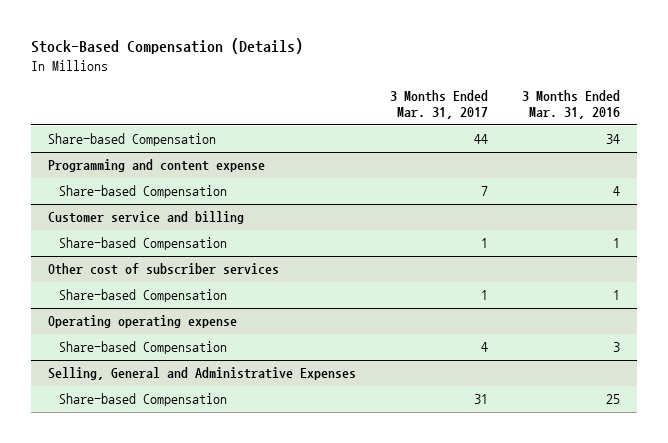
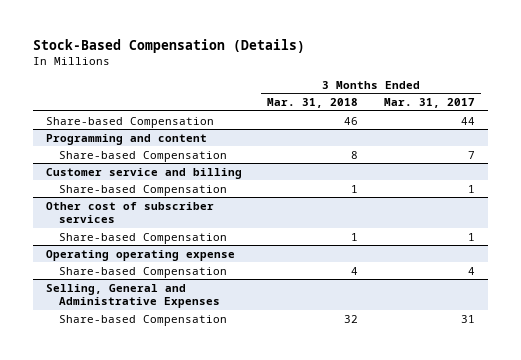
- | 3 Months Ended Mar. 31, 2017 | 3 Months Ended Mar. 31, 2016
+ | 3 Months Ended Mar. 31, 2018 | 3 Months Ended Mar. 31, 2017
- Programming and content expense
+ Programming and content

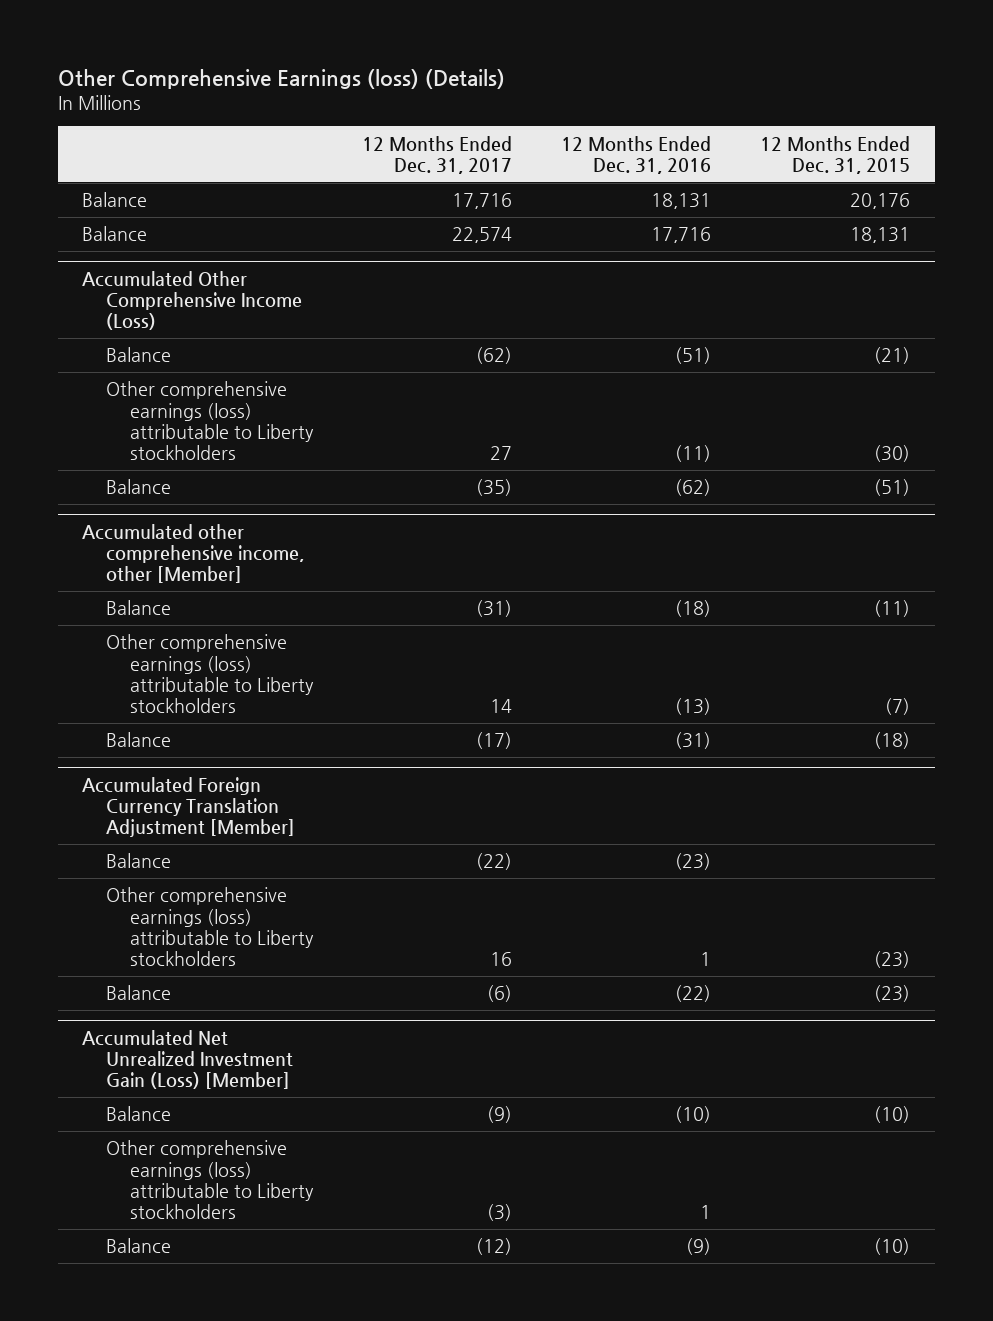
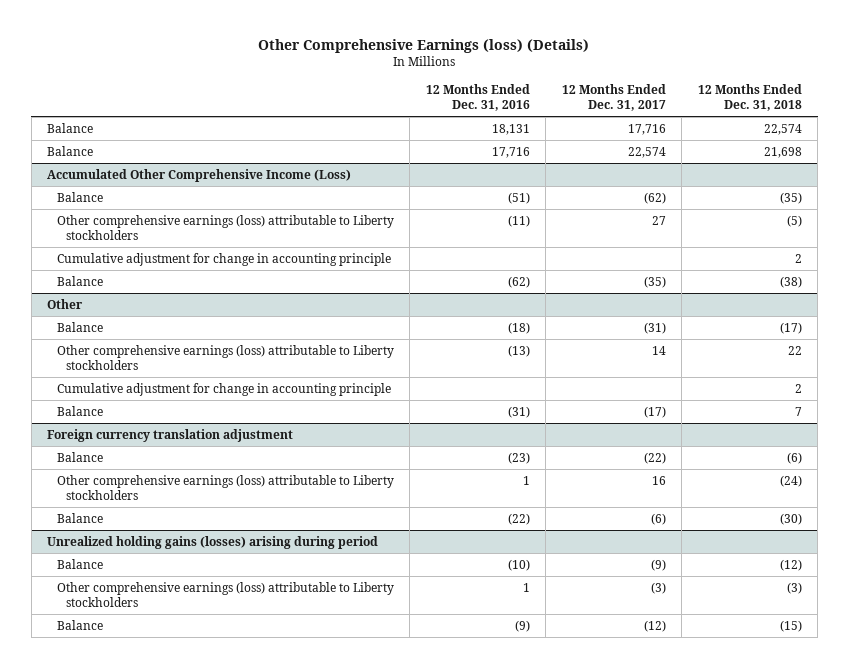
- | 12 Months Ended Dec. 31, 2017 | 12 Months Ended Dec. 31, 2016 | 12 Months Ended Dec. 31, 2015
+ | 12 Months Ended Dec. 31, 2016 | 12 Months Ended Dec. 31, 2017 | 12 Months Ended Dec. 31, 2018
@ Accumulated Other Comprehensive Income (Loss)
+ Cumulative adjustment for change in accounting principle | | | 2
- Accumulated other comprehensive income, other [Member]
+ Other
+ Cumulative adjustment for change in accounting principle | | | 2
- Accumulated Foreign Currency Translation Adjustment [Member]
+ Foreign currency translation adjustment
- Accumulated Net Unrealized Investment Gain (Loss) [Member]
+ Unrealized holding gains (losses) arising during period

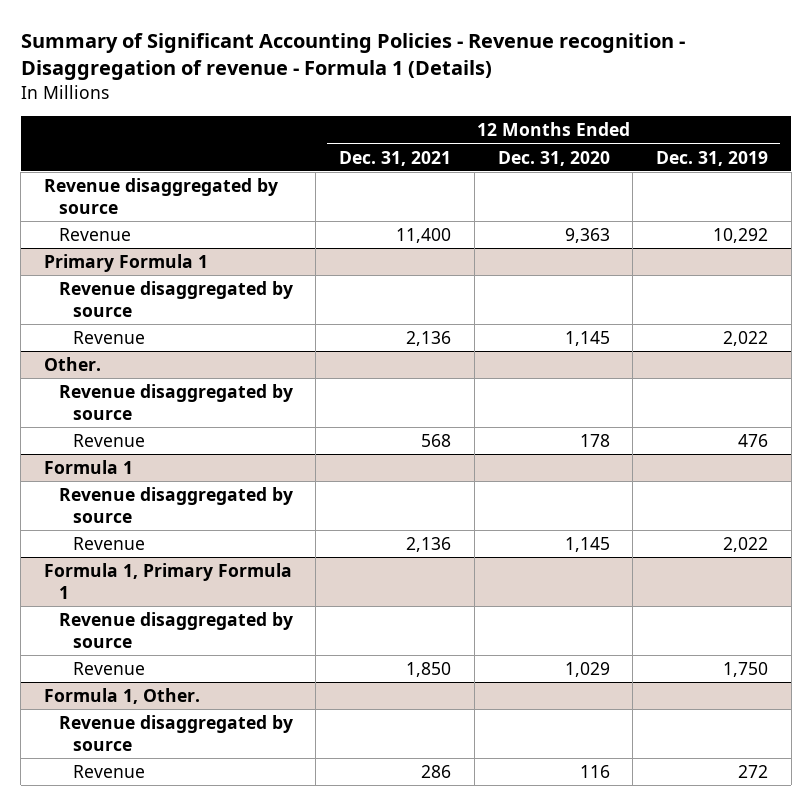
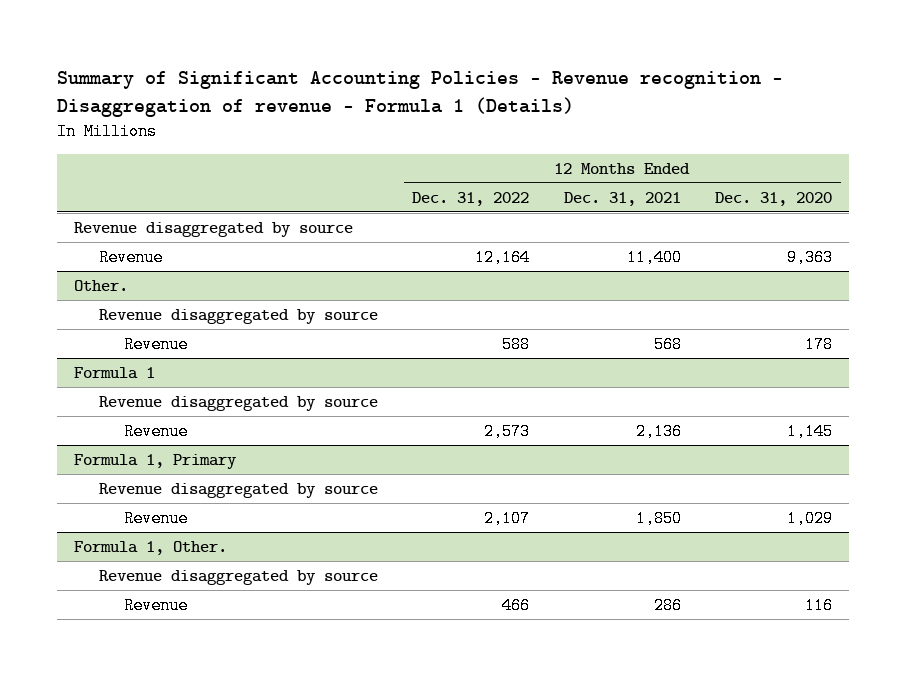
- | 12 Months Ended Dec. 31, 2021 | 12 Months Ended Dec. 31, 2020 | 12 Months Ended Dec. 31, 2019
+ | 12 Months Ended Dec. 31, 2022 | 12 Months Ended Dec. 31, 2021 | 12 Months Ended Dec. 31, 2020
- Primary Formula 1
- Revenue disaggregated by source
- Revenue | 2,136 | 1,145 | 2,022
- Formula 1, Primary Formula 1
+ Formula 1, Primary

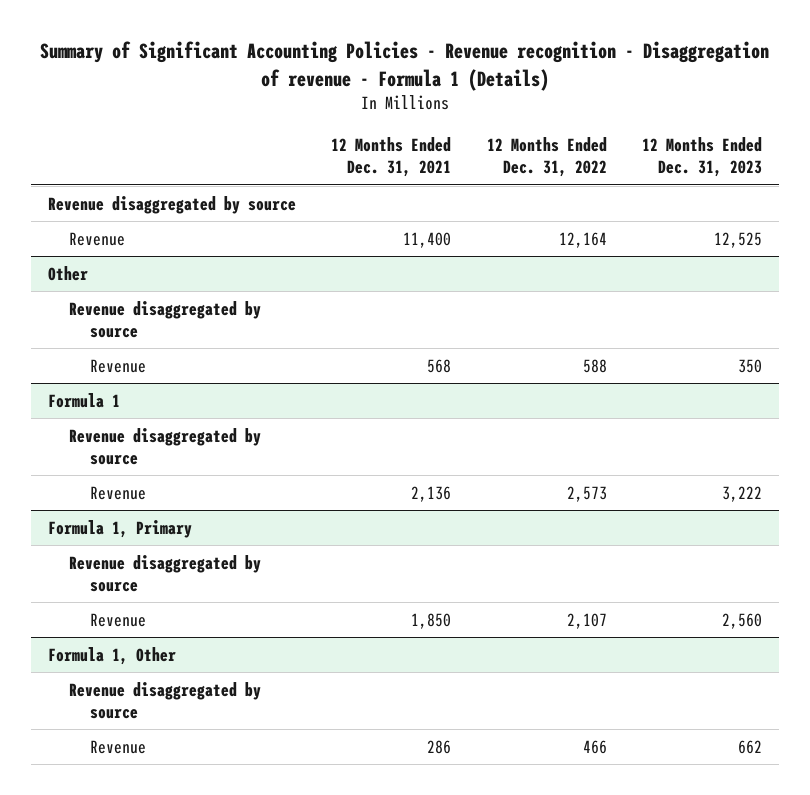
- | 12 Months Ended Dec. 31, 2022 | 12 Months Ended Dec. 31, 2021 | 12 Months Ended Dec. 31, 2020
+ | 12 Months Ended Dec. 31, 2021 | 12 Months Ended Dec. 31, 2022 | 12 Months Ended Dec. 31, 2023
- Other.
+ Other
- Formula 1, Other.
+ Formula 1, Other

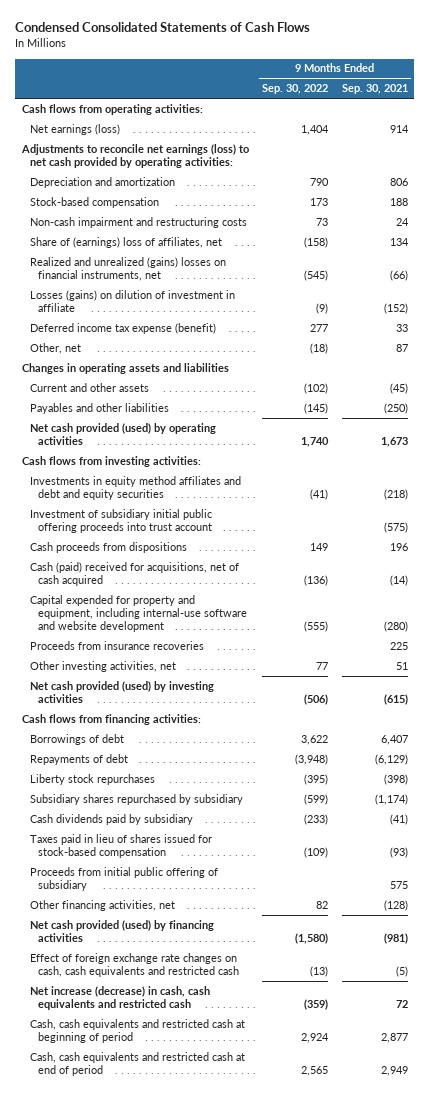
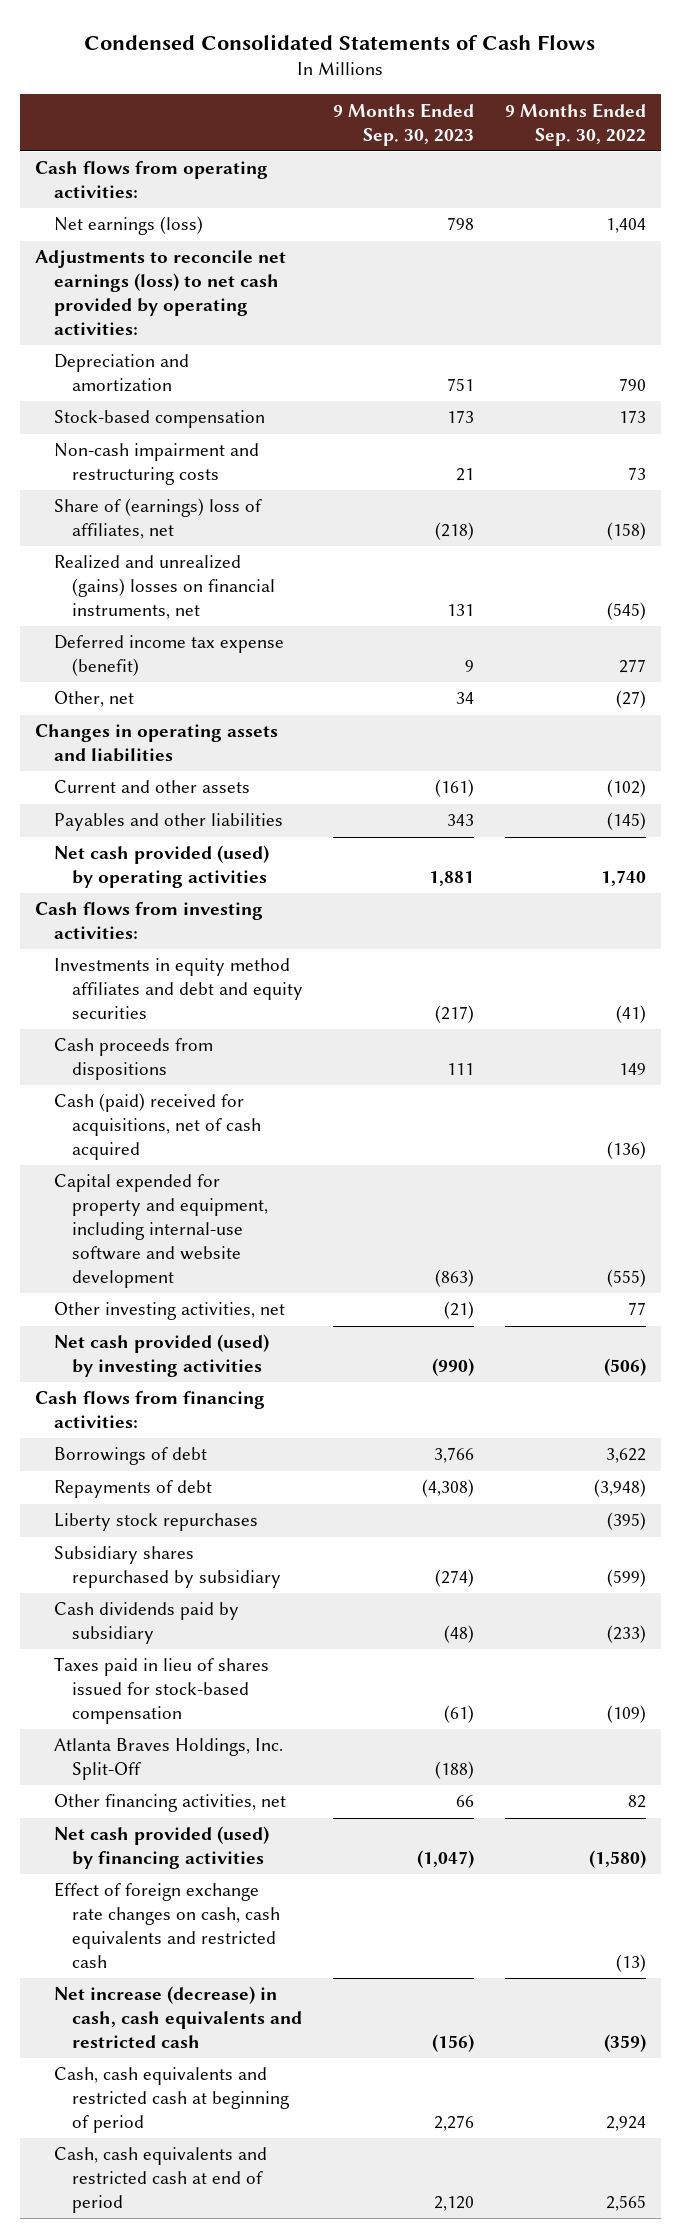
- | 9 Months Ended Sep. 30, 2022 | 9 Months Ended Sep. 30, 2021
+ | 9 Months Ended Sep. 30, 2023 | 9 Months Ended Sep. 30, 2022
- Losses (gains) on dilution of investment in affiliate | (9) | (152)
- Other, net | (18) | 87
+ Other, net | 34 | (27)
- Investment of subsidiary initial public offering proceeds into trust account | | (575)
- Proceeds from insurance recoveries | | 225
- Proceeds from initial public offering of subsidiary | | 575
+ Atlanta Braves Holdings, Inc. Split-Off | (188) |

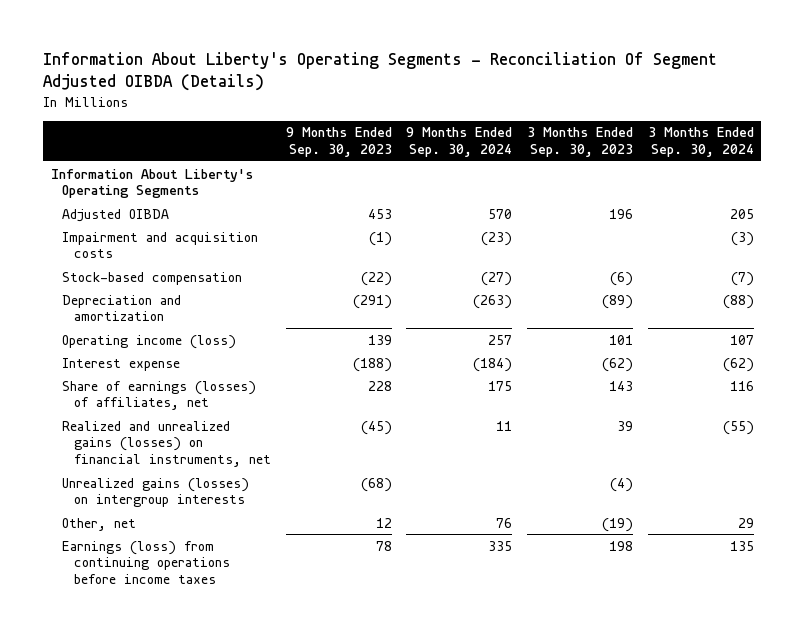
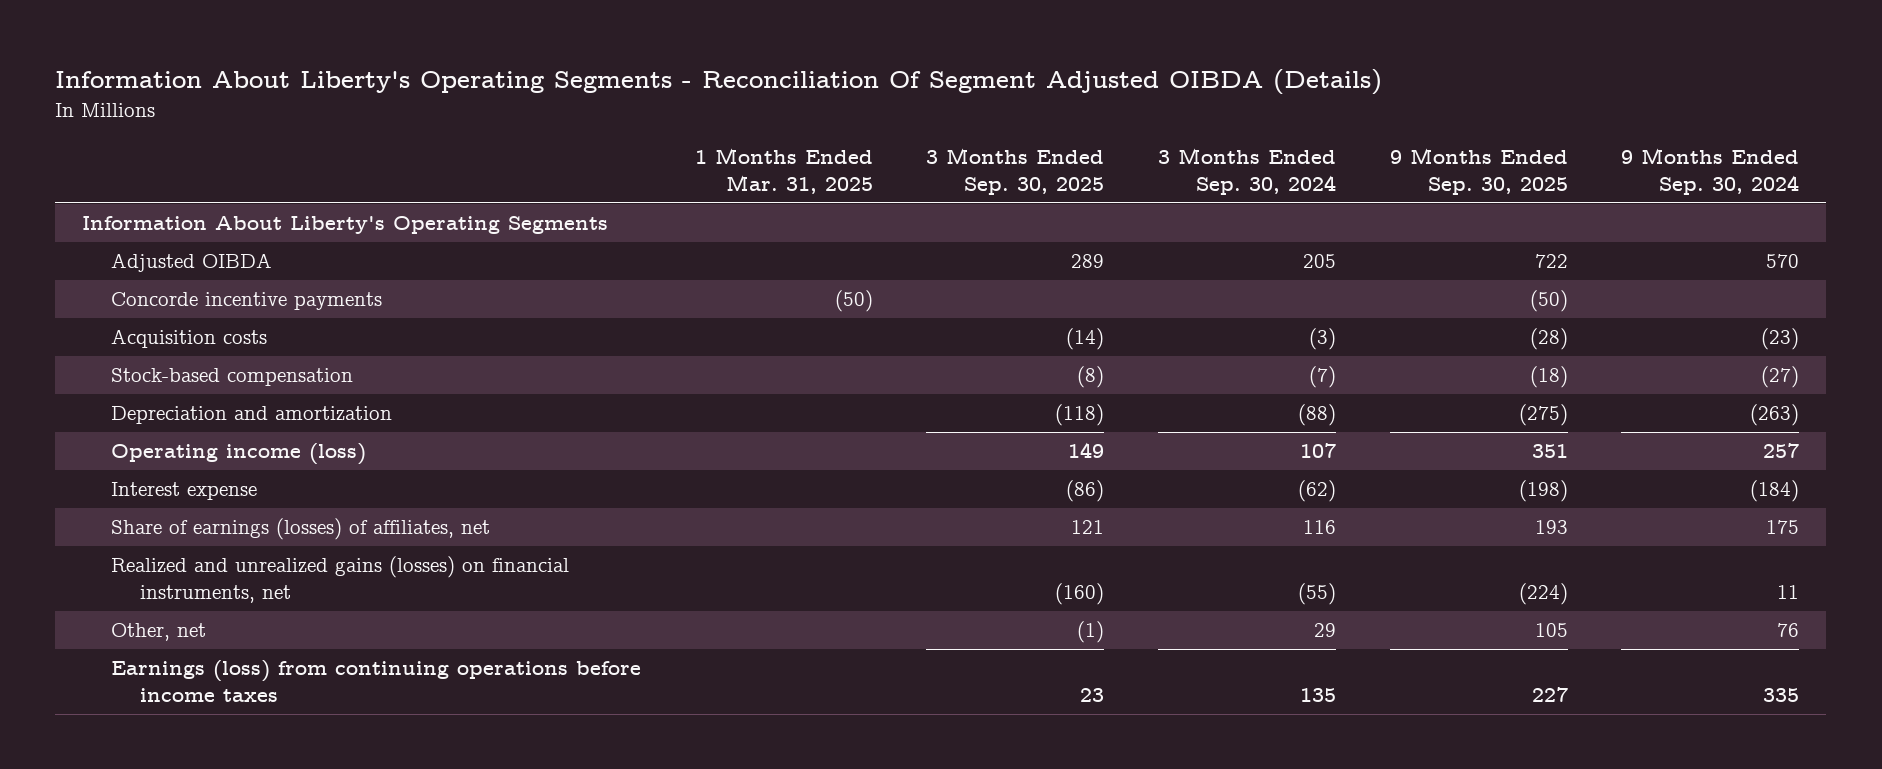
- | 9 Months Ended Sep. 30, 2023 | 9 Months Ended Sep. 30, 2024 | 3 Months Ended Sep. 30, 2023 | 3 Months Ended Sep. 30, 2024
+ | 1 Months Ended Mar. 31, 2025 | 3 Months Ended Sep. 30, 2025 | 3 Months Ended Sep. 30, 2024 | 9 Months Ended Sep. 30, 2025 | 9 Months Ended Sep. 30, 2024
- Impairment and acquisition costs | (1) | (23) | | (3)
+ Concorde incentive payments | (50) | | | (50) |
+ Acquisition costs | | (14) | (3) | (28) | (23)
- Unrealized gains (losses) on intergroup interests | (68) | | (4) |

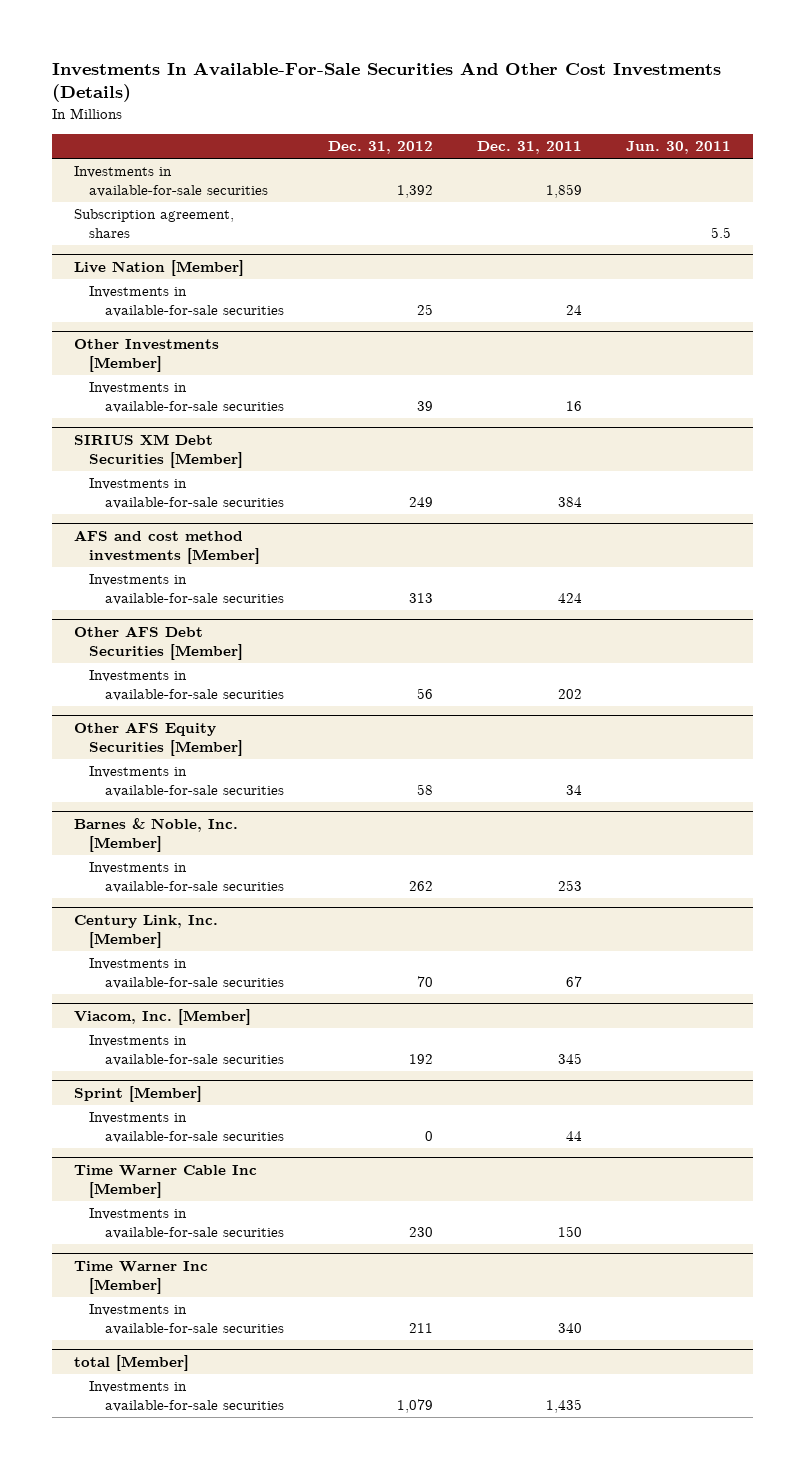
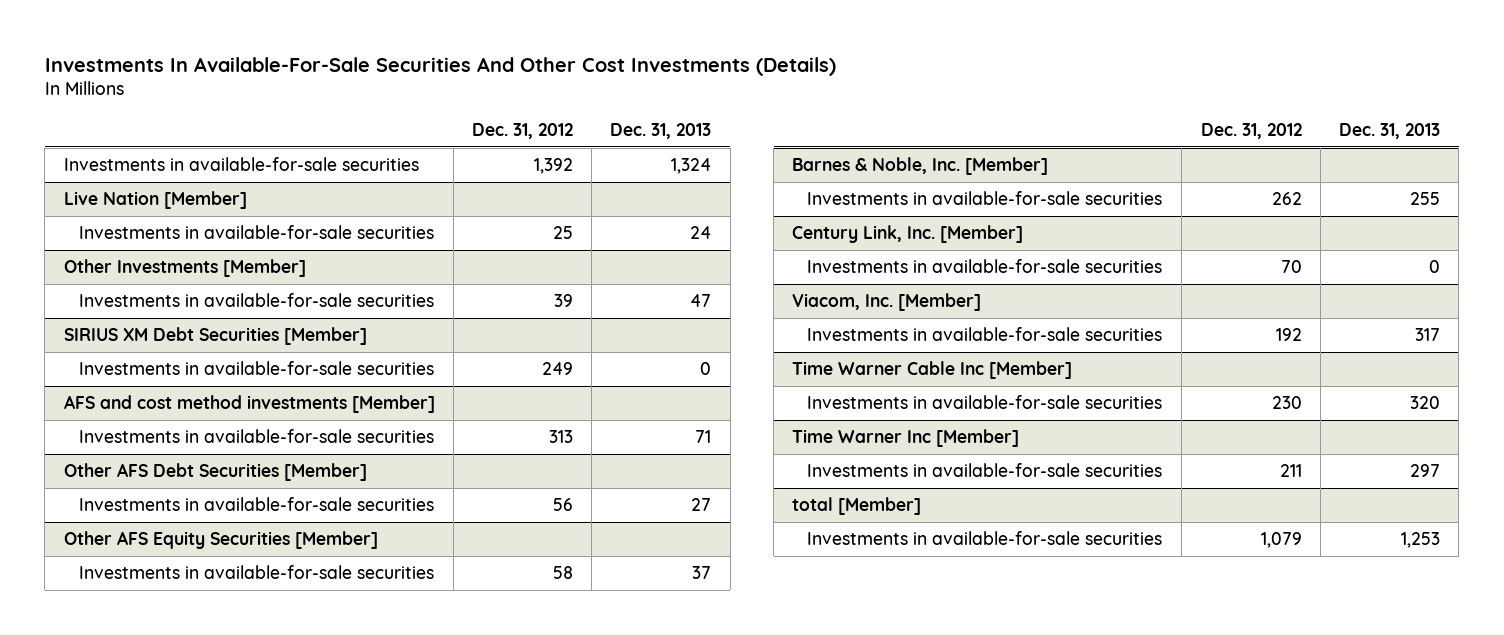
- | Dec. 31, 2012 | Dec. 31, 2011 | Jun. 30, 2011
+ | Dec. 31, 2012 | Dec. 31, 2013
- Subscription agreement, shares | | | 5.5
- Sprint [Member]
- Investments in available-for-sale securities | 0 | 44 |

